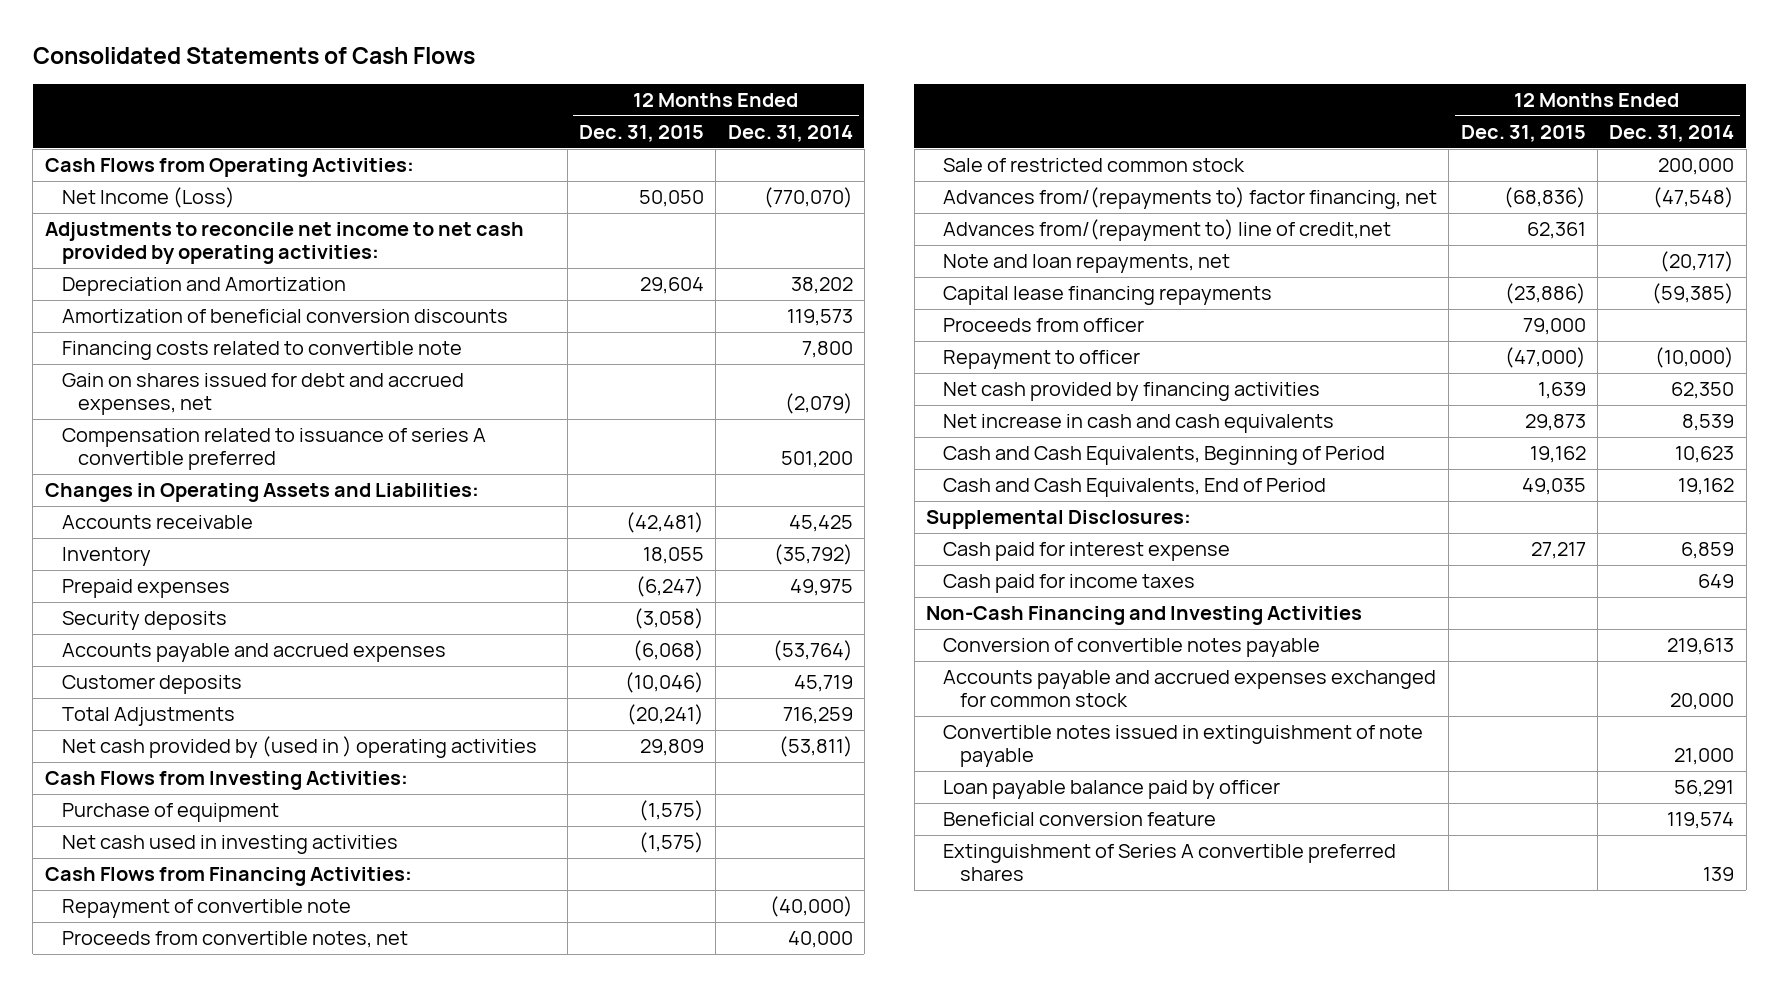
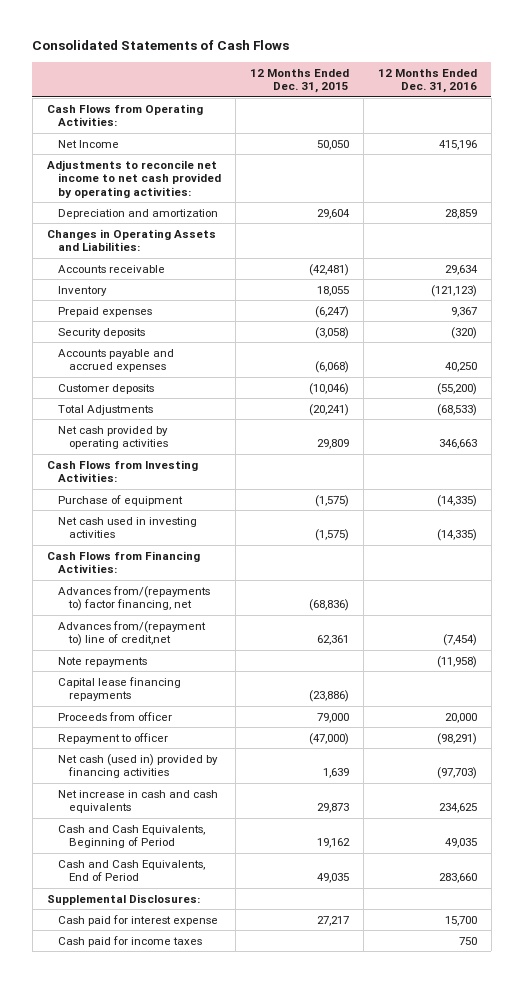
- | 12 Months Ended Dec. 31, 2015 | 12 Months Ended Dec. 31, 2014
+ | 12 Months Ended Dec. 31, 2015 | 12 Months Ended Dec. 31, 2016
- Net Income (Loss) | 50,050 | (770,070)
+ Net Income | 50,050 | 415,196
- Depreciation and Amortization | 29,604 | 38,202
- Amortization of beneficial conversion discounts | | 119,573
- Financing costs related to convertible note | | 7,800
- Gain on shares issued for debt and accrued expenses, net | | (2,079)
- Compensation related to issuance of series A convertible preferred | | 501,200
+ Depreciation and amortization | 29,604 | 28,859
- Net cash provided by (used in ) operating activities | 29,809 | (53,811)
+ Net cash provided by operating activities | 29,809 | 346,663
- Repayment of convertible note | | (40,000)
- Proceeds from convertible notes, net | | 40,000
- Sale of restricted common stock | | 200,000
- Note and loan repayments, net | | (20,717)
+ Note repayments | | (11,958)
- Net cash provided by financing activities | 1,639 | 62,350
+ Net cash (used in) provided by financing activities | 1,639 | (97,703)
- Non-Cash Financing and Investing Activities
- Conversion of convertible notes payable | | 219,613
- Accounts payable and accrued expenses exchanged for common stock | | 20,000
- Convertible notes issued in extinguishment of note payable | | 21,000
- Loan payable balance paid by officer | | 56,291
- Beneficial conversion feature | | 119,574
- Extinguishment of Series A convertible preferred shares | | 139

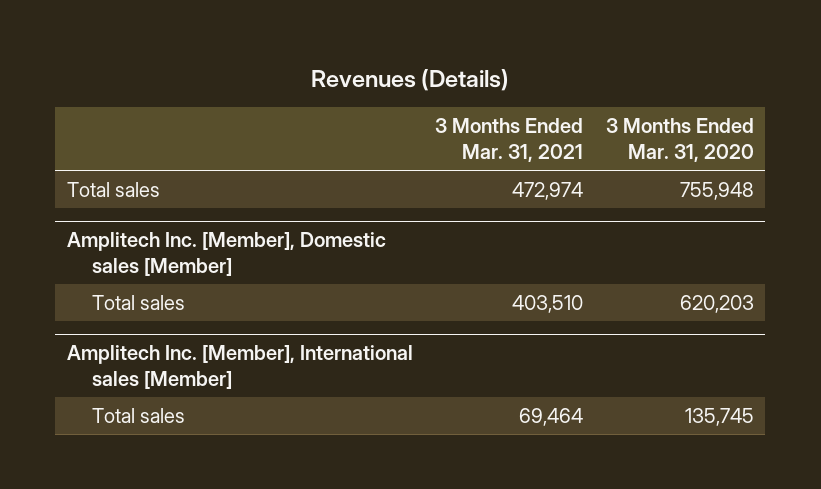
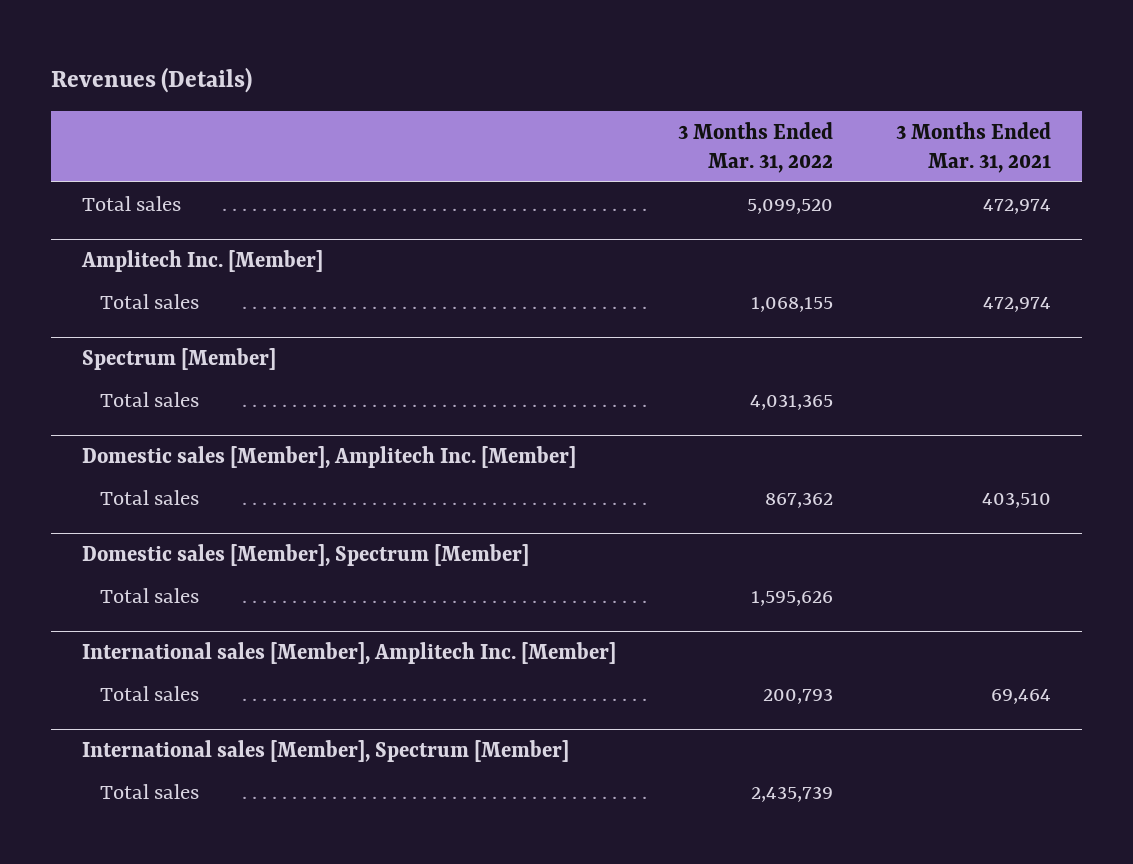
- | 3 Months Ended Mar. 31, 2021 | 3 Months Ended Mar. 31, 2020
+ | 3 Months Ended Mar. 31, 2022 | 3 Months Ended Mar. 31, 2021
- Amplitech Inc. [Member], Domestic sales [Member]
+ Amplitech Inc. [Member]
+ Total sales | 1,068,155 | 472,974
+ Spectrum [Member]
+ Total sales | 4,031,365 |
+ Domestic sales [Member], Amplitech Inc. [Member]
- Amplitech Inc. [Member], International sales [Member]
+ Domestic sales [Member], Spectrum [Member]
+ Total sales | 1,595,626 |
+ International sales [Member], Amplitech Inc. [Member]
+ International sales [Member], Spectrum [Member]
+ Total sales | 2,435,739 |

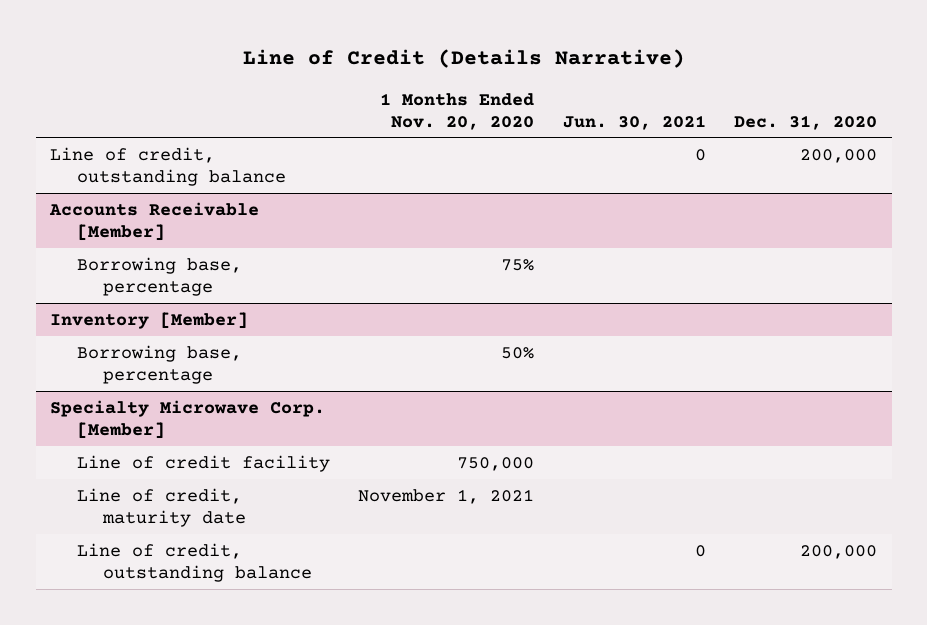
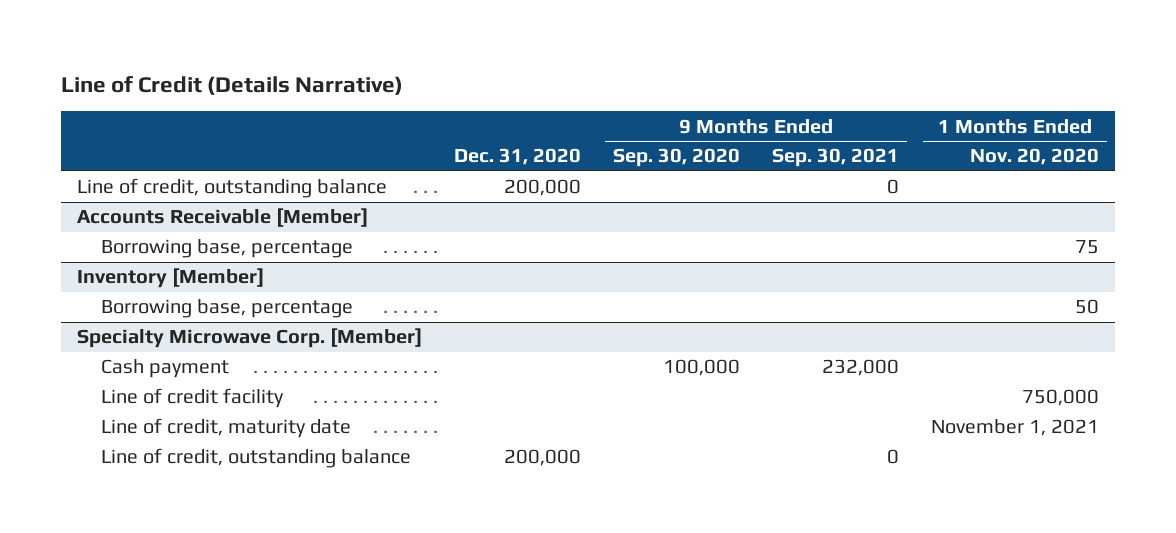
- | 1 Months Ended Nov. 20, 2020 | Jun. 30, 2021 | Dec. 31, 2020
+ | Dec. 31, 2020 | 9 Months Ended Sep. 30, 2020 | 9 Months Ended Sep. 30, 2021 | 1 Months Ended Nov. 20, 2020
@ Accounts Receivable [Member]
- Borrowing base, percentage | 75% | |
+ Borrowing base, percentage | | | | 75
@ Inventory [Member]
- Borrowing base, percentage | 50% | |
+ Borrowing base, percentage | | | | 50
@ Specialty Microwave Corp. [Member]
+ Cash payment | | 100,000 | 232,000 |

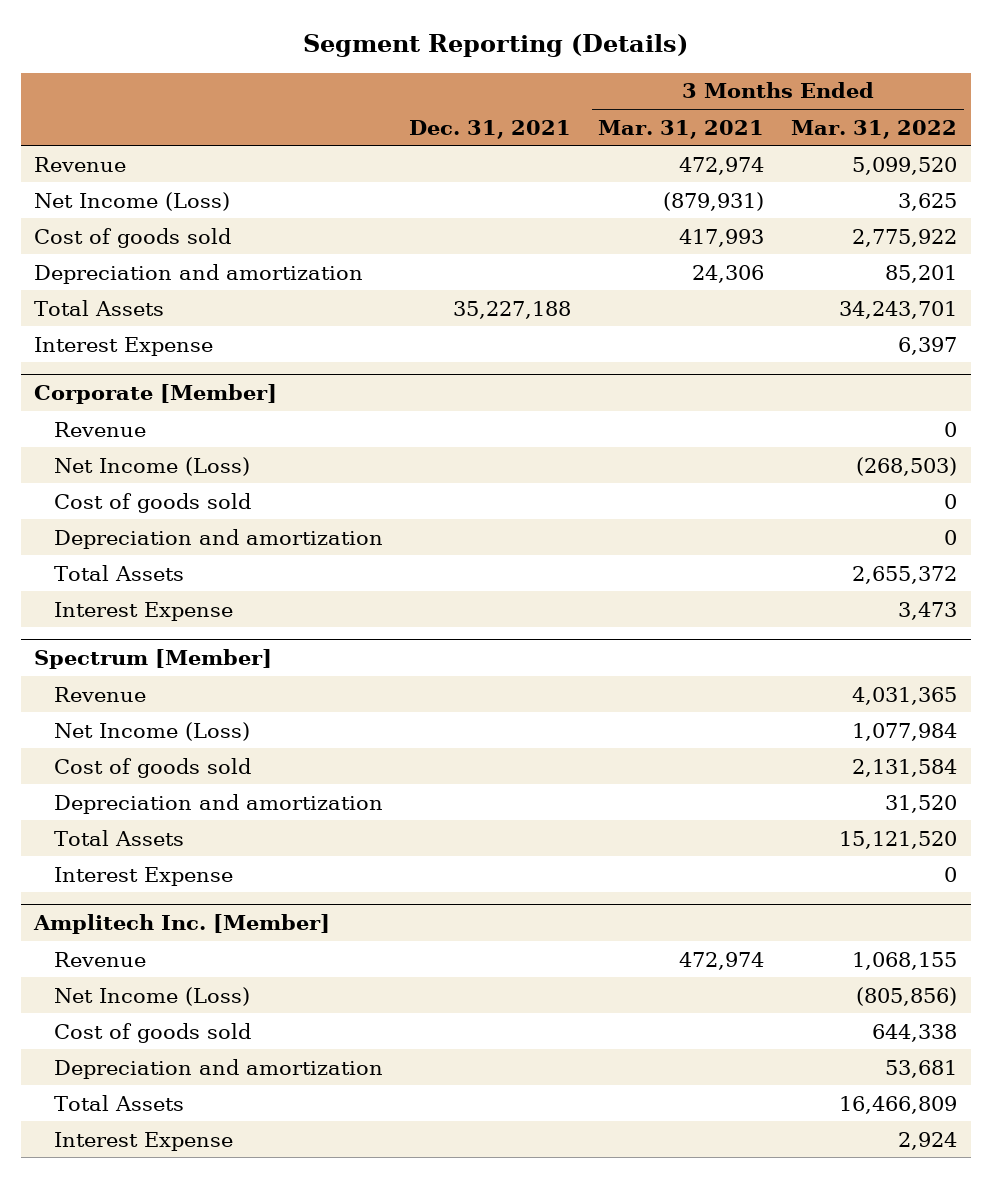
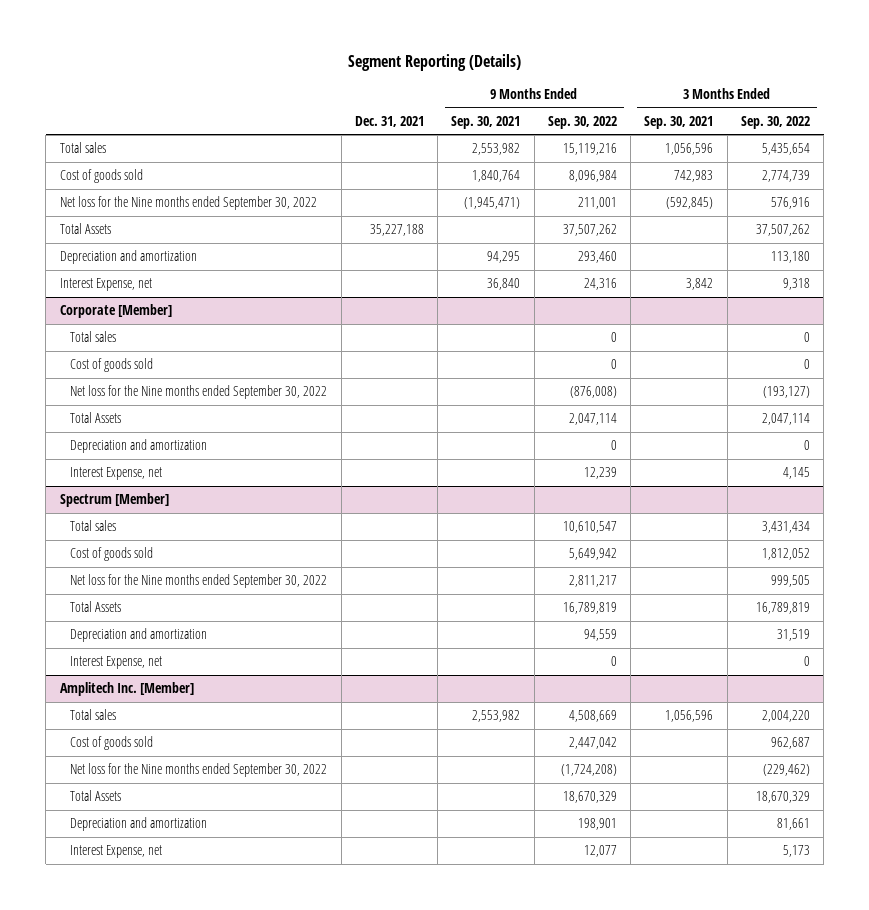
- | Dec. 31, 2021 | 3 Months Ended Mar. 31, 2021 | 3 Months Ended Mar. 31, 2022
+ | Dec. 31, 2021 | 9 Months Ended Sep. 30, 2021 | 9 Months Ended Sep. 30, 2022 | 3 Months Ended Sep. 30, 2021 | 3 Months Ended Sep. 30, 2022
- Revenue | | 472,974 | 5,099,520
- Net Income (Loss) | | (879,931) | 3,625
+ Total sales | | 2,553,982 | 15,119,216 | 1,056,596 | 5,435,654
+ Net loss for the Nine months ended September 30, 2022 | | (1,945,471) | 211,001 | (592,845) | 576,916
- Interest Expense | | | 6,397
moved down: Depreciation and amortization | | 94,295 | 293,460 | | 113,180
+ Interest Expense, net | | 36,840 | 24,316 | 3,842 | 9,318
@ Corporate [Member]
- Revenue | | | 0
- Net Income (Loss) | | | (268,503)
+ Total sales | | | 0 | | 0
+ Net loss for the Nine months ended September 30, 2022 | | | (876,008) | | (193,127)
- Interest Expense | | | 3,473
moved down: Depreciation and amortization | | | 0 | | 0
+ Interest Expense, net | | | 12,239 | | 4,145
@ Spectrum [Member]
- Revenue | | | 4,031,365
- Net Income (Loss) | | | 1,077,984
+ Total sales | | | 10,610,547 | | 3,431,434
+ Net loss for the Nine months ended September 30, 2022 | | | 2,811,217 | | 999,505
- Interest Expense | | | 0
moved down: Depreciation and amortization | | | 94,559 | | 31,519
+ Interest Expense, net | | | 0 | | 0
@ Amplitech Inc. [Member]
- Revenue | | 472,974 | 1,068,155
- Net Income (Loss) | | | (805,856)
+ Total sales | | 2,553,982 | 4,508,669 | 1,056,596 | 2,004,220
+ Net loss for the Nine months ended September 30, 2022 | | | (1,724,208) | | (229,462)
- Interest Expense | | | 2,924
moved down: Depreciation and amortization | | | 198,901 | | 81,661
+ Interest Expense, net | | | 12,077 | | 5,173

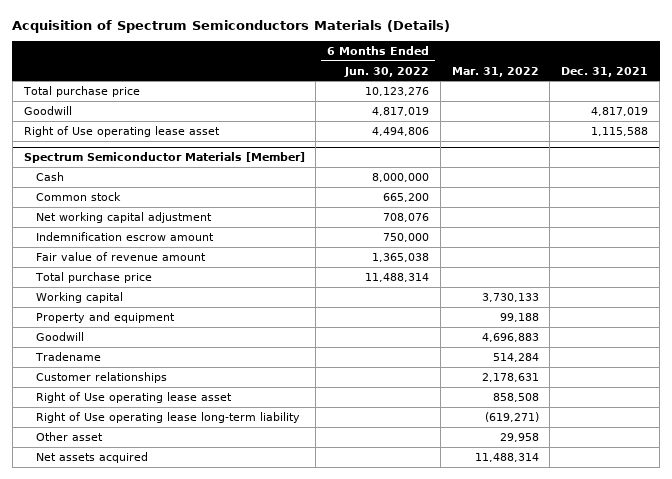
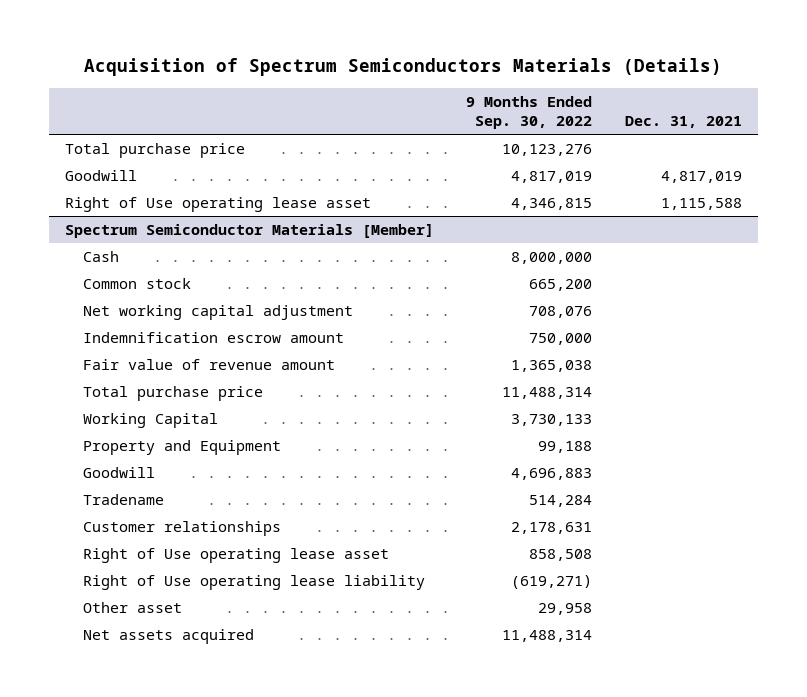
- | 6 Months Ended Jun. 30, 2022 | Mar. 31, 2022 | Dec. 31, 2021
+ | 9 Months Ended Sep. 30, 2022 | Dec. 31, 2021
@ Spectrum Semiconductor Materials [Member]
- Working capital | | 3,730,133 |
- Property and equipment | | 99,188 |
+ Working Capital | 3,730,133 |
+ Property and Equipment | 99,188 |
- Right of Use operating lease long-term liability | | (619,271) |
+ Right of Use operating lease liability | (619,271) |

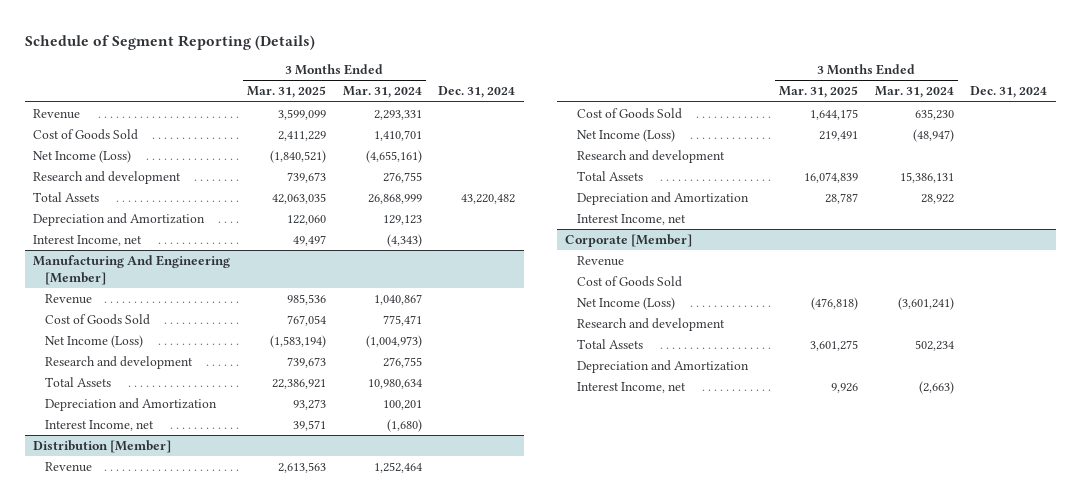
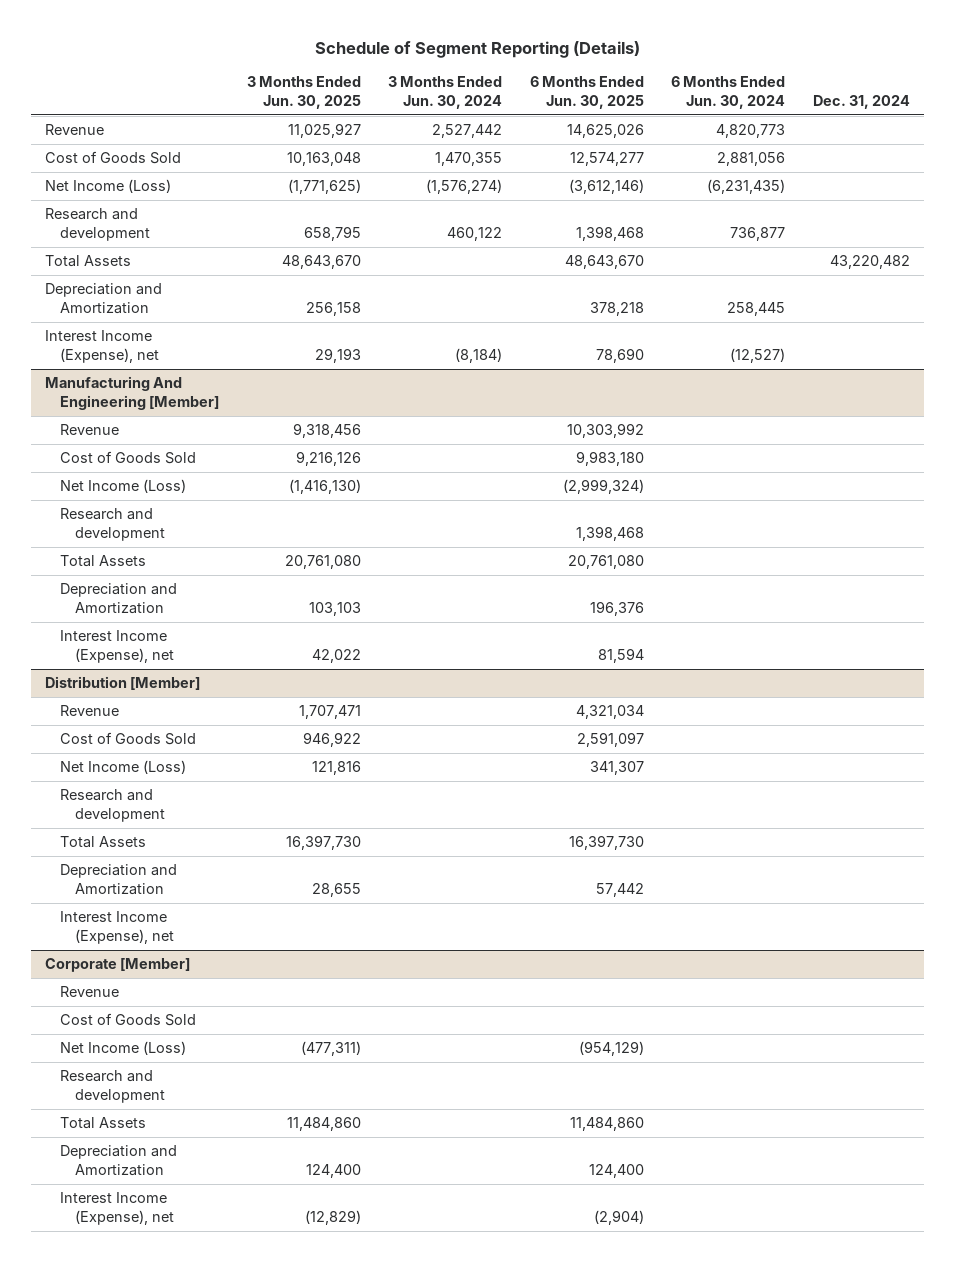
- | 3 Months Ended Mar. 31, 2025 | 3 Months Ended Mar. 31, 2024 | Dec. 31, 2024
+ | 3 Months Ended Jun. 30, 2025 | 3 Months Ended Jun. 30, 2024 | 6 Months Ended Jun. 30, 2025 | 6 Months Ended Jun. 30, 2024 | Dec. 31, 2024
- Interest Income, net | 49,497 | (4,343) |
+ Interest Income (Expense), net | 29,193 | (8,184) | 78,690 | (12,527) |
@ Manufacturing And Engineering [Member]
- Interest Income, net | 39,571 | (1,680) |
+ Interest Income (Expense), net | 42,022 | | 81,594 | |
@ Distribution [Member]
- Interest Income, net
+ Interest Income (Expense), net
@ Corporate [Member]
- Interest Income, net | 9,926 | (2,663) |
+ Interest Income (Expense), net | (12,829) | | (2,904) | |

